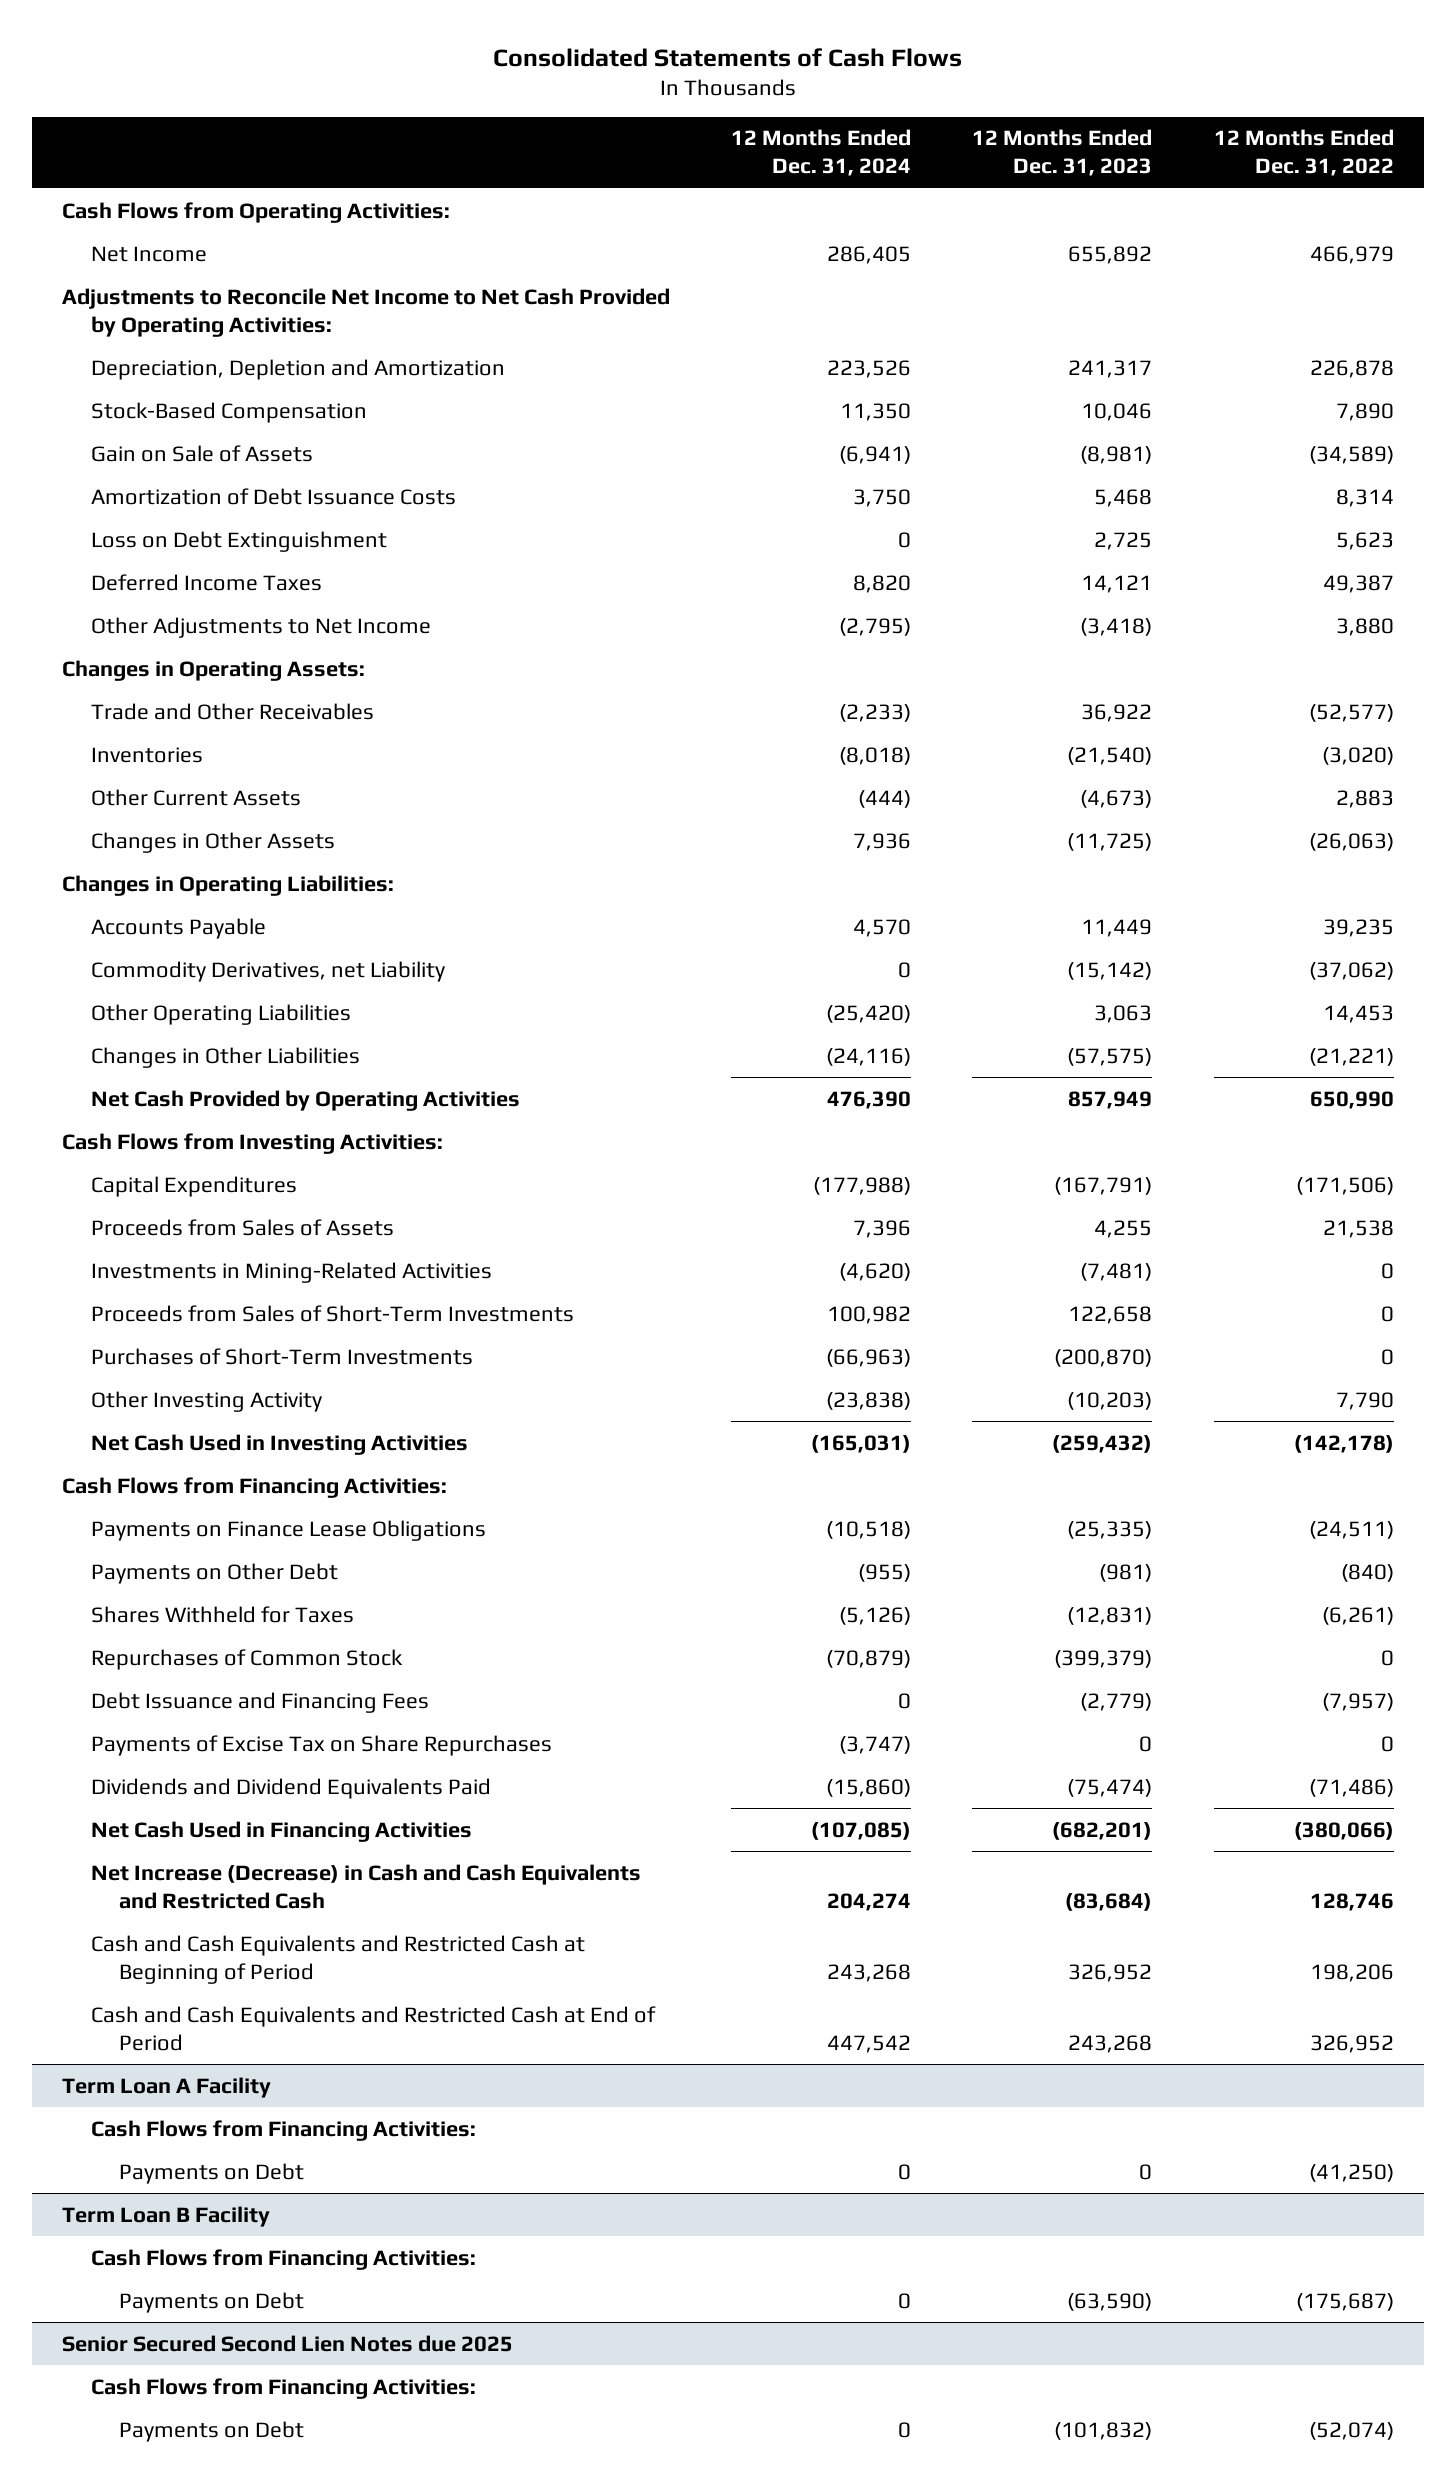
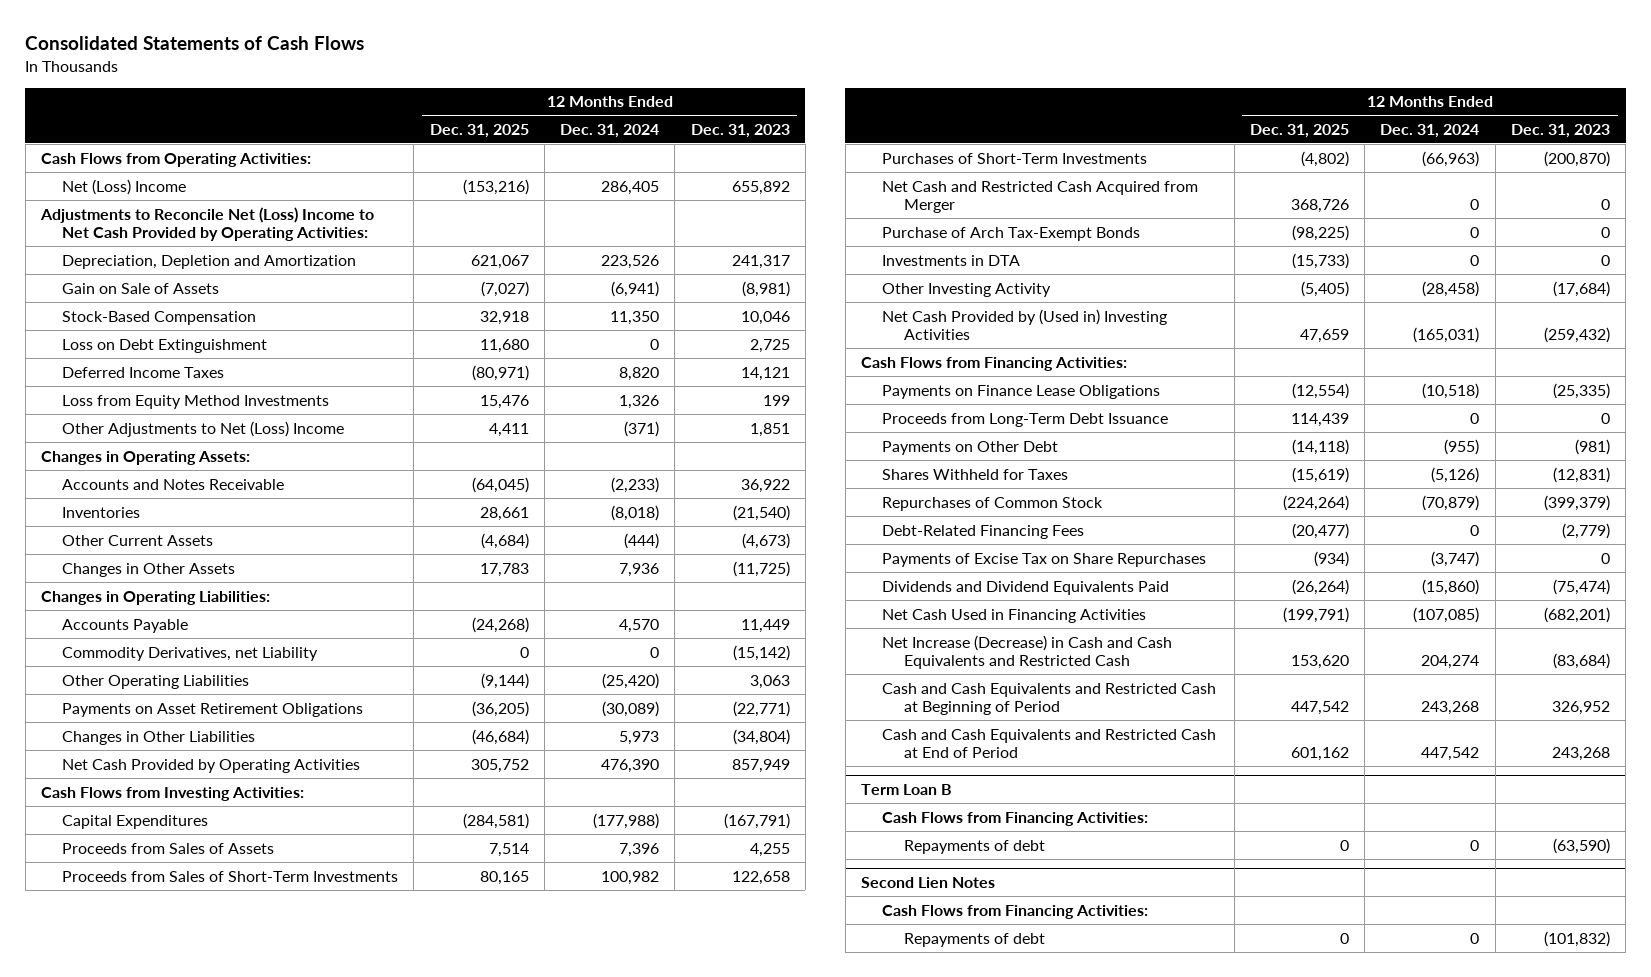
- | 12 Months Ended Dec. 31, 2024 | 12 Months Ended Dec. 31, 2023 | 12 Months Ended Dec. 31, 2022
+ | 12 Months Ended Dec. 31, 2025 | 12 Months Ended Dec. 31, 2024 | 12 Months Ended Dec. 31, 2023
- Net Income | 286,405 | 655,892 | 466,979
- Adjustments to Reconcile Net Income to Net Cash Provided by Operating Activities:
+ Net (Loss) Income | (153,216) | 286,405 | 655,892
+ Adjustments to Reconcile Net (Loss) Income to Net Cash Provided by Operating Activities:
- Amortization of Debt Issuance Costs | 3,750 | 5,468 | 8,314
moved down: Stock-Based Compensation | 32,918 | 11,350 | 10,046
- Other Adjustments to Net Income | (2,795) | (3,418) | 3,880
+ Loss from Equity Method Investments | 15,476 | 1,326 | 199
+ Other Adjustments to Net (Loss) Income | 4,411 | (371) | 1,851
- Trade and Other Receivables | (2,233) | 36,922 | (52,577)
+ Accounts and Notes Receivable | (64,045) | (2,233) | 36,922
- Changes in Other Liabilities | (24,116) | (57,575) | (21,221)
+ Payments on Asset Retirement Obligations | (36,205) | (30,089) | (22,771)
+ Changes in Other Liabilities | (46,684) | 5,973 | (34,804)
- Investments in Mining-Related Activities | (4,620) | (7,481) | 0
- Other Investing Activity | (23,838) | (10,203) | 7,790
- Net Cash Used in Investing Activities | (165,031) | (259,432) | (142,178)
+ Net Cash and Restricted Cash Acquired from Merger | 368,726 | 0 | 0
+ Purchase of Arch Tax-Exempt Bonds | (98,225) | 0 | 0
+ Investments in DTA | (15,733) | 0 | 0
+ Other Investing Activity | (5,405) | (28,458) | (17,684)
+ Net Cash Provided by (Used in) Investing Activities | 47,659 | (165,031) | (259,432)
+ Proceeds from Long-Term Debt Issuance | 114,439 | 0 | 0
- Debt Issuance and Financing Fees | 0 | (2,779) | (7,957)
+ Debt-Related Financing Fees | (20,477) | 0 | (2,779)
- Term Loan A Facility
- Cash Flows from Financing Activities:
- Payments on Debt | 0 | 0 | (41,250)
- Term Loan B Facility
+ Term Loan B
- Payments on Debt | 0 | (63,590) | (175,687)
- Senior Secured Second Lien Notes due 2025
+ Repayments of debt | 0 | 0 | (63,590)
+ Second Lien Notes
- Payments on Debt | 0 | (101,832) | (52,074)
+ Repayments of debt | 0 | 0 | (101,832)

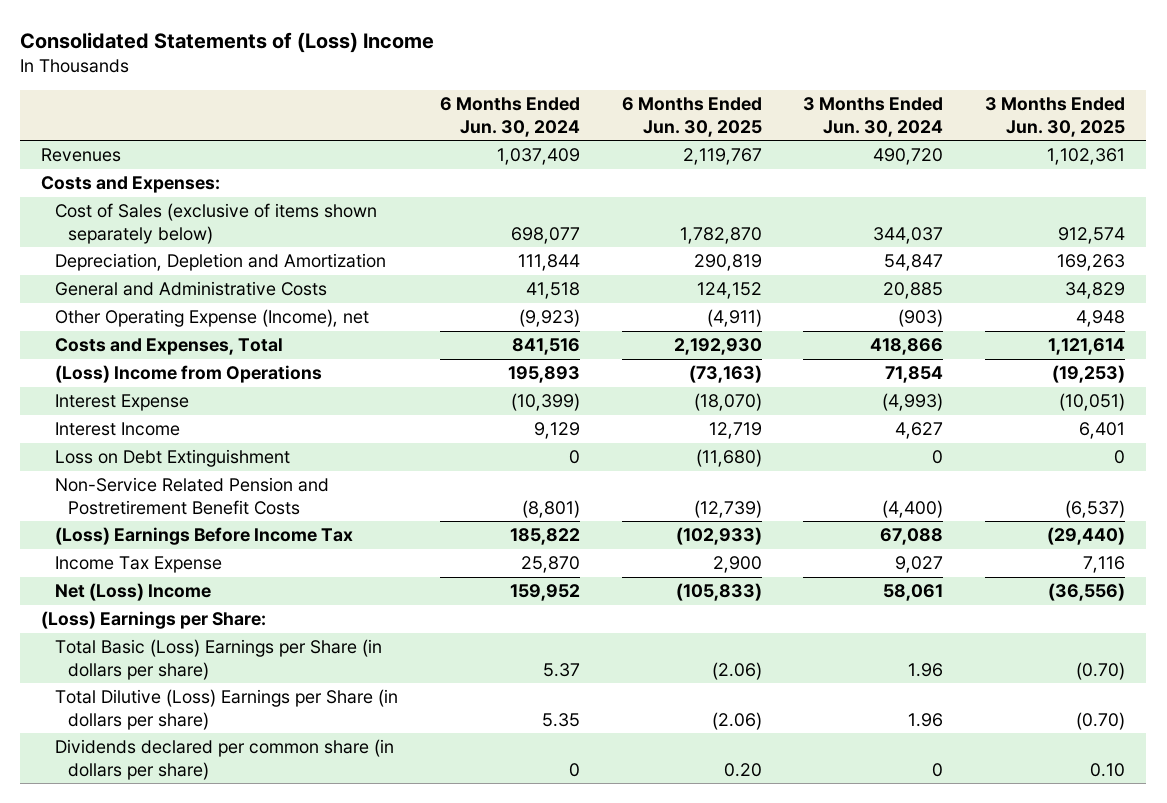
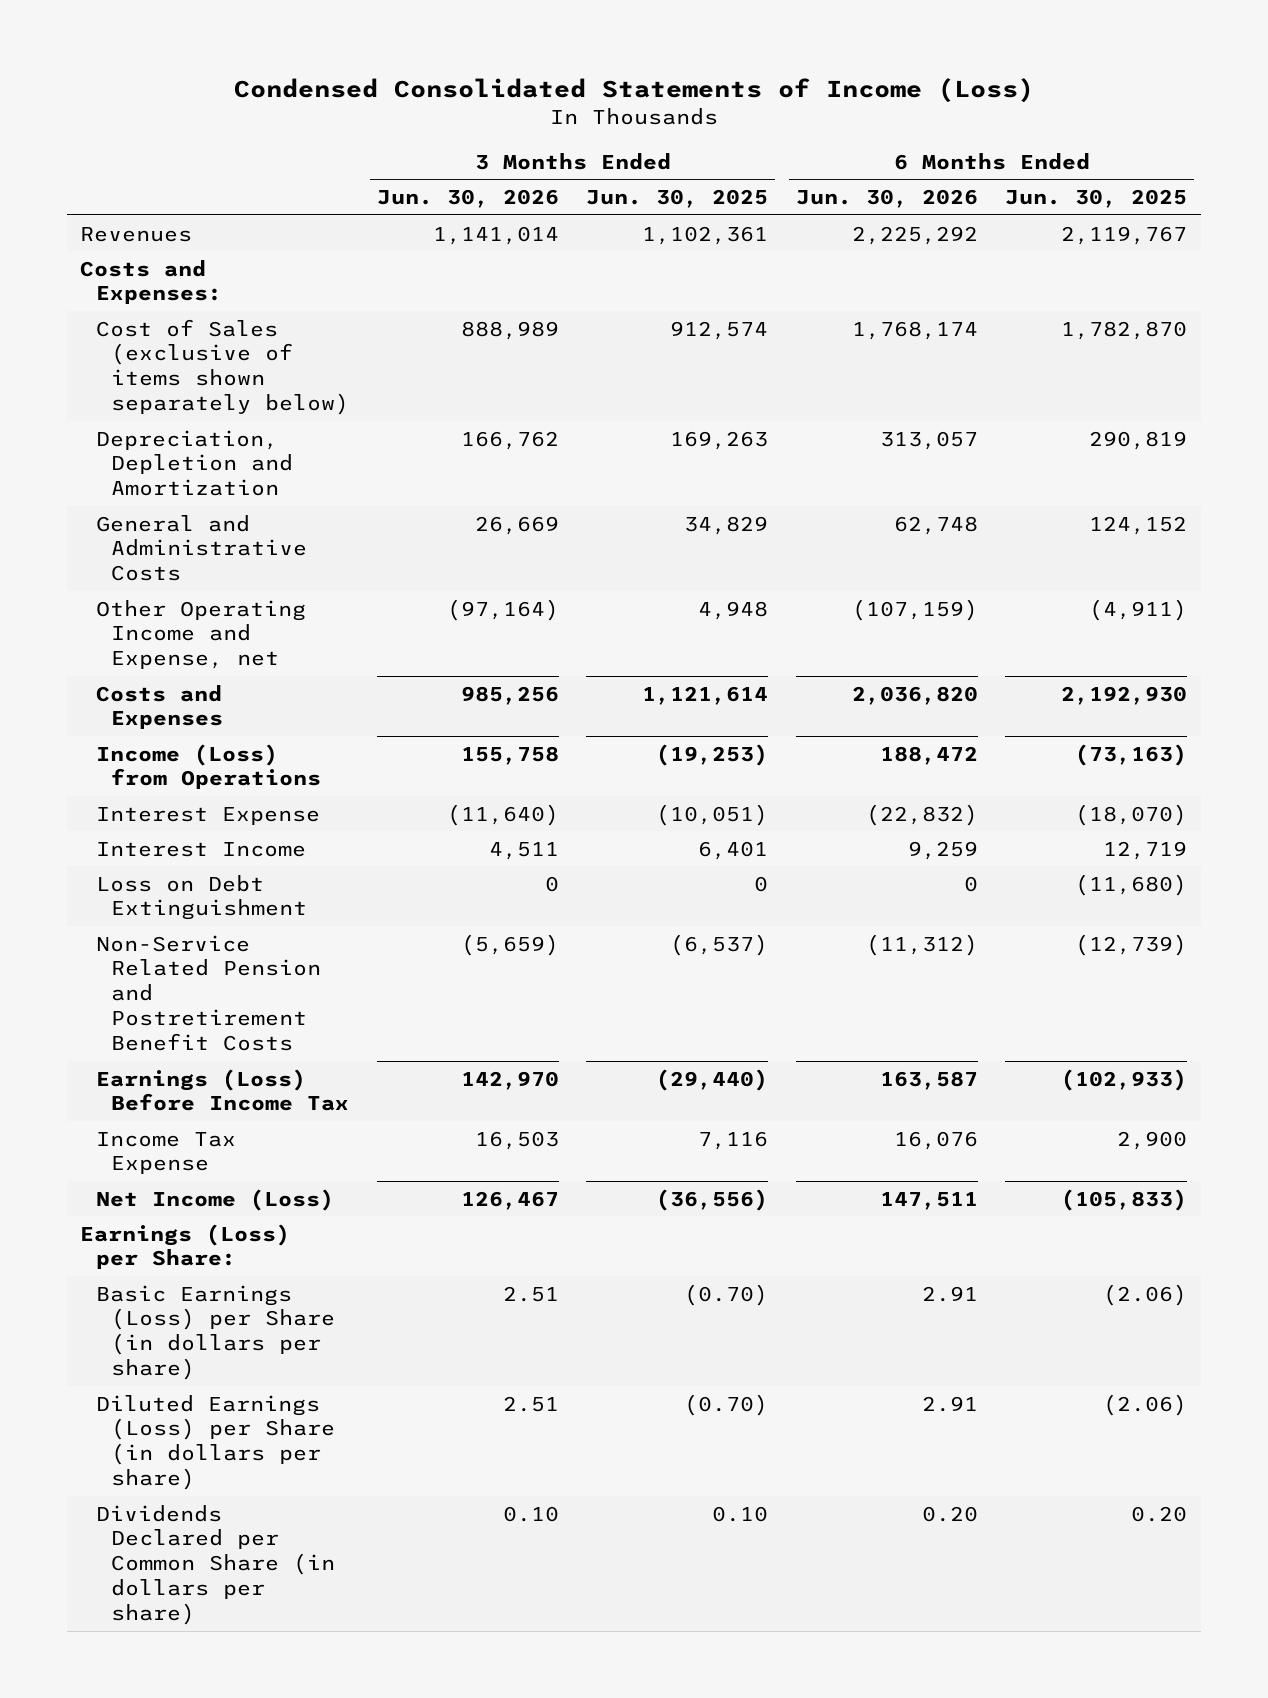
- Consolidated Statements of (Loss) Income
+ Condensed Consolidated Statements of Income (Loss)
- | 6 Months Ended Jun. 30, 2024 | 6 Months Ended Jun. 30, 2025 | 3 Months Ended Jun. 30, 2024 | 3 Months Ended Jun. 30, 2025
+ | 3 Months Ended Jun. 30, 2026 | 3 Months Ended Jun. 30, 2025 | 6 Months Ended Jun. 30, 2026 | 6 Months Ended Jun. 30, 2025
- Other Operating Expense (Income), net | (9,923) | (4,911) | (903) | 4,948
- Costs and Expenses, Total | 841,516 | 2,192,930 | 418,866 | 1,121,614
- (Loss) Income from Operations | 195,893 | (73,163) | 71,854 | (19,253)
+ Other Operating Income and Expense, net | (97,164) | 4,948 | (107,159) | (4,911)
+ Costs and Expenses | 985,256 | 1,121,614 | 2,036,820 | 2,192,930
+ Income (Loss) from Operations | 155,758 | (19,253) | 188,472 | (73,163)
- (Loss) Earnings Before Income Tax | 185,822 | (102,933) | 67,088 | (29,440)
+ Earnings (Loss) Before Income Tax | 142,970 | (29,440) | 163,587 | (102,933)
- Net (Loss) Income | 159,952 | (105,833) | 58,061 | (36,556)
- (Loss) Earnings per Share:
- Total Basic (Loss) Earnings per Share (in dollars per share) | 5.37 | (2.06) | 1.96 | (0.70)
- Total Dilutive (Loss) Earnings per Share (in dollars per share) | 5.35 | (2.06) | 1.96 | (0.70)
- Dividends declared per common share (in dollars per share) | 0 | 0.20 | 0 | 0.10
+ Net Income (Loss) | 126,467 | (36,556) | 147,511 | (105,833)
+ Earnings (Loss) per Share:
+ Basic Earnings (Loss) per Share (in dollars per share) | 2.51 | (0.70) | 2.91 | (2.06)
+ Diluted Earnings (Loss) per Share (in dollars per share) | 2.51 | (0.70) | 2.91 | (2.06)
+ Dividends Declared per Common Share (in dollars per share) | 0.10 | 0.10 | 0.20 | 0.20

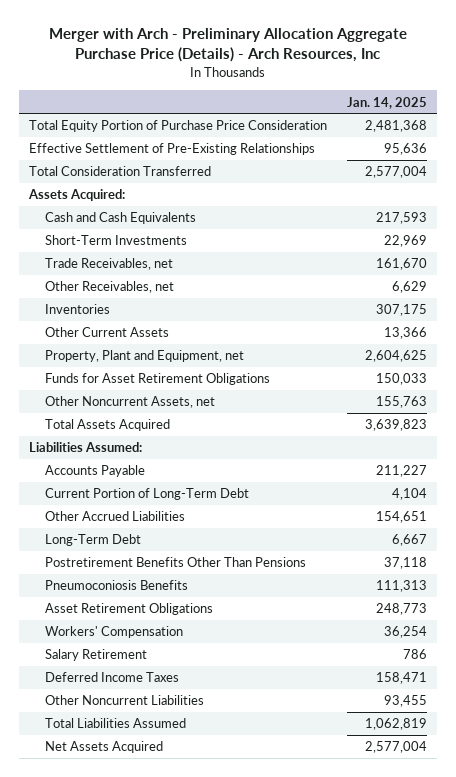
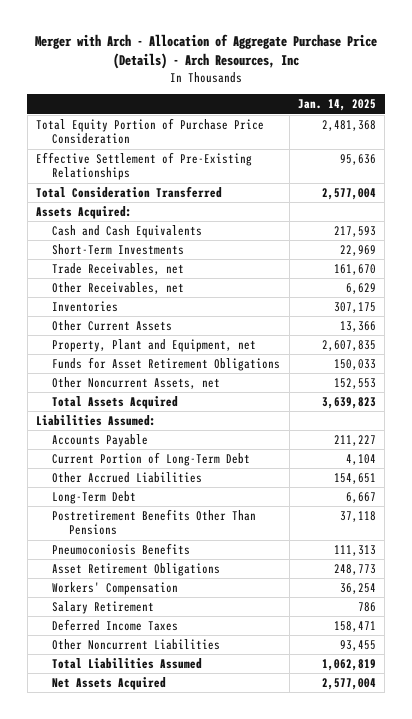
- Merger with Arch - Preliminary Allocation Aggregate Purchase Price (Details) - Arch Resources, Inc
+ Merger with Arch - Allocation of Aggregate Purchase Price (Details) - Arch Resources, Inc
- Property, Plant and Equipment, net | 2,604,625
+ Property, Plant and Equipment, net | 2,607,835
- Other Noncurrent Assets, net | 155,763
+ Other Noncurrent Assets, net | 152,553

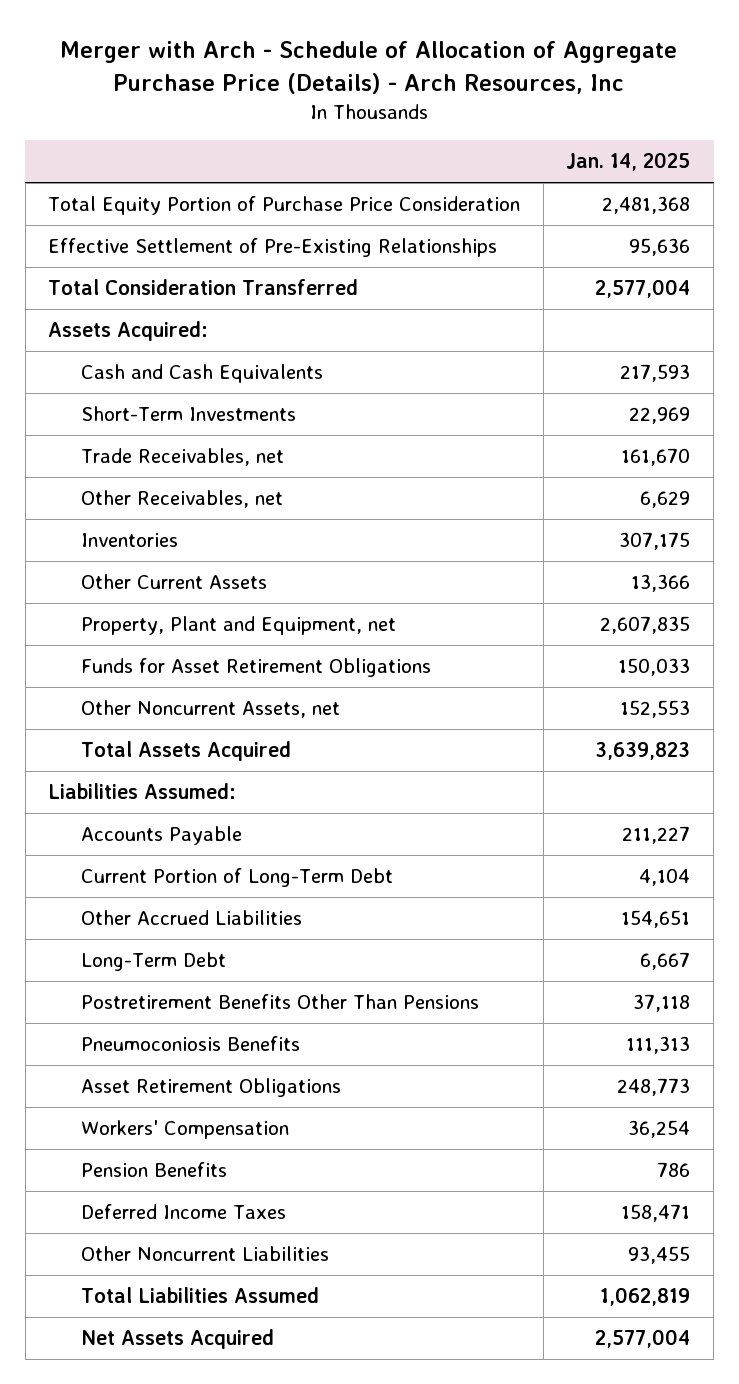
- Merger with Arch - Allocation of Aggregate Purchase Price (Details) - Arch Resources, Inc
+ Merger with Arch - Schedule of Allocation of Aggregate Purchase Price (Details) - Arch Resources, Inc
- Salary Retirement | 786
+ Pension Benefits | 786

